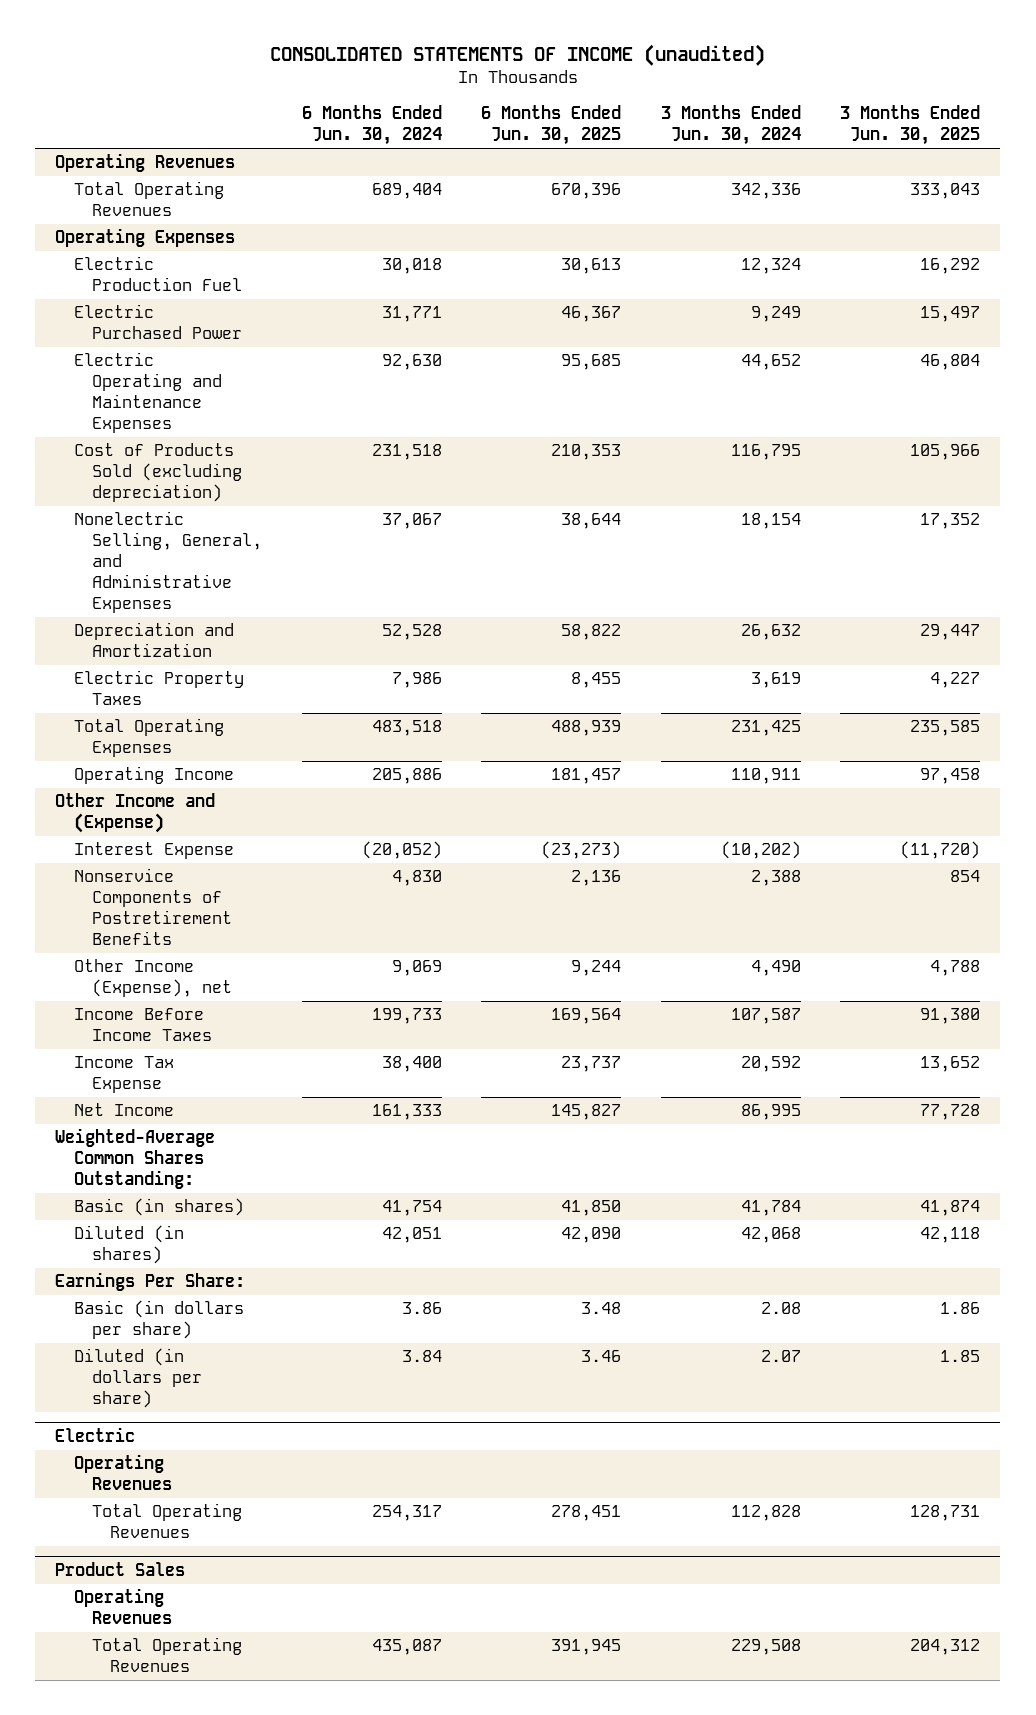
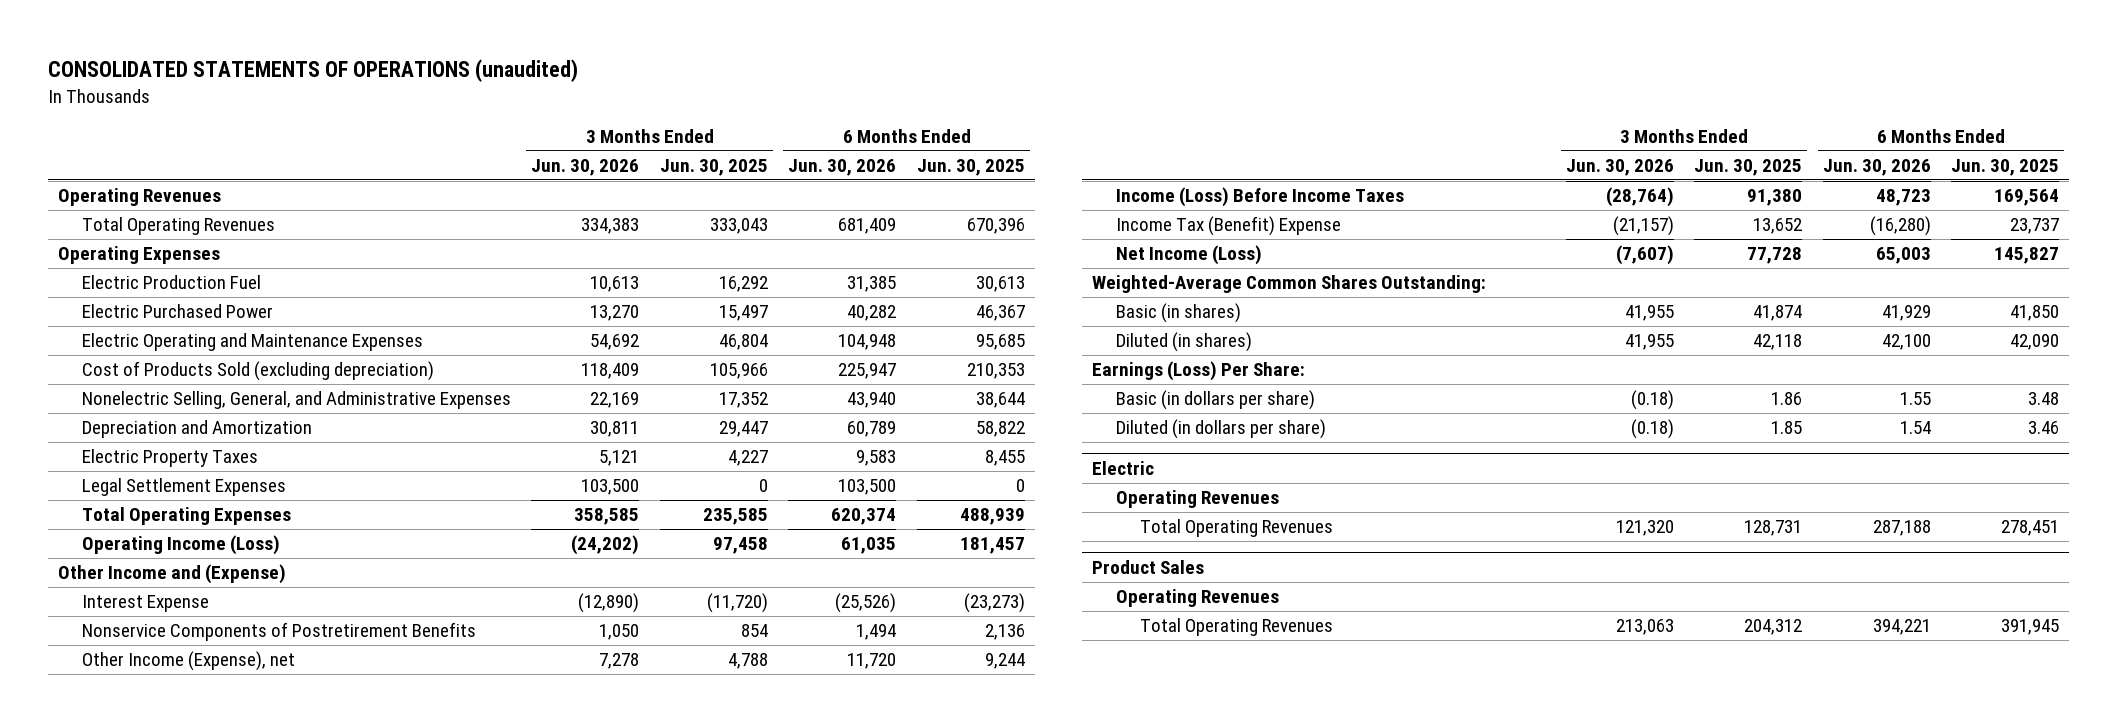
- CONSOLIDATED STATEMENTS OF INCOME (unaudited)
+ CONSOLIDATED STATEMENTS OF OPERATIONS (unaudited)
- | 6 Months Ended Jun. 30, 2024 | 6 Months Ended Jun. 30, 2025 | 3 Months Ended Jun. 30, 2024 | 3 Months Ended Jun. 30, 2025
+ | 3 Months Ended Jun. 30, 2026 | 3 Months Ended Jun. 30, 2025 | 6 Months Ended Jun. 30, 2026 | 6 Months Ended Jun. 30, 2025
+ Legal Settlement Expenses | 103,500 | 0 | 103,500 | 0
- Operating Income | 205,886 | 181,457 | 110,911 | 97,458
+ Operating Income (Loss) | (24,202) | 97,458 | 61,035 | 181,457
- Income Before Income Taxes | 199,733 | 169,564 | 107,587 | 91,380
- Income Tax Expense | 38,400 | 23,737 | 20,592 | 13,652
- Net Income | 161,333 | 145,827 | 86,995 | 77,728
+ Income (Loss) Before Income Taxes | (28,764) | 91,380 | 48,723 | 169,564
+ Income Tax (Benefit) Expense | (21,157) | 13,652 | (16,280) | 23,737
+ Net Income (Loss) | (7,607) | 77,728 | 65,003 | 145,827
- Earnings Per Share:
+ Earnings (Loss) Per Share:

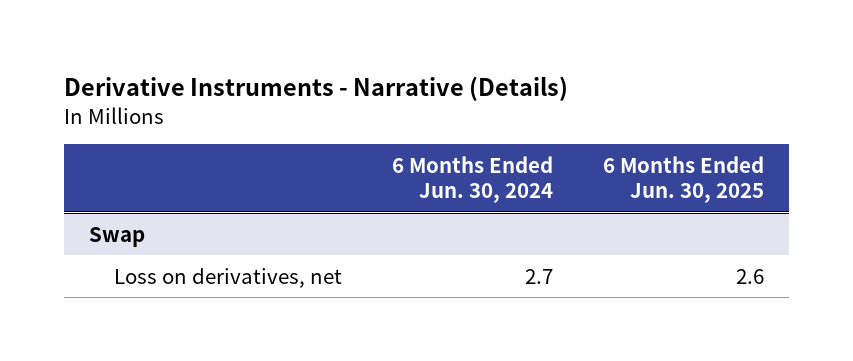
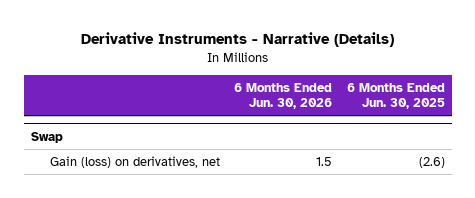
- | 6 Months Ended Jun. 30, 2024 | 6 Months Ended Jun. 30, 2025
+ | 6 Months Ended Jun. 30, 2026 | 6 Months Ended Jun. 30, 2025
@ Swap
- Loss on derivatives, net | 2.7 | 2.6
+ Gain (loss) on derivatives, net | 1.5 | (2.6)

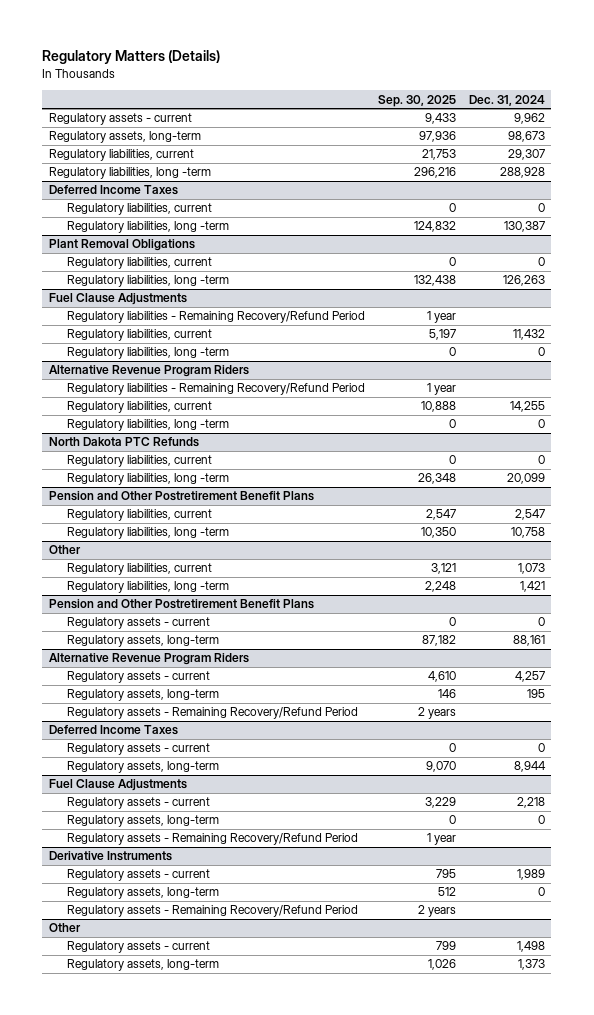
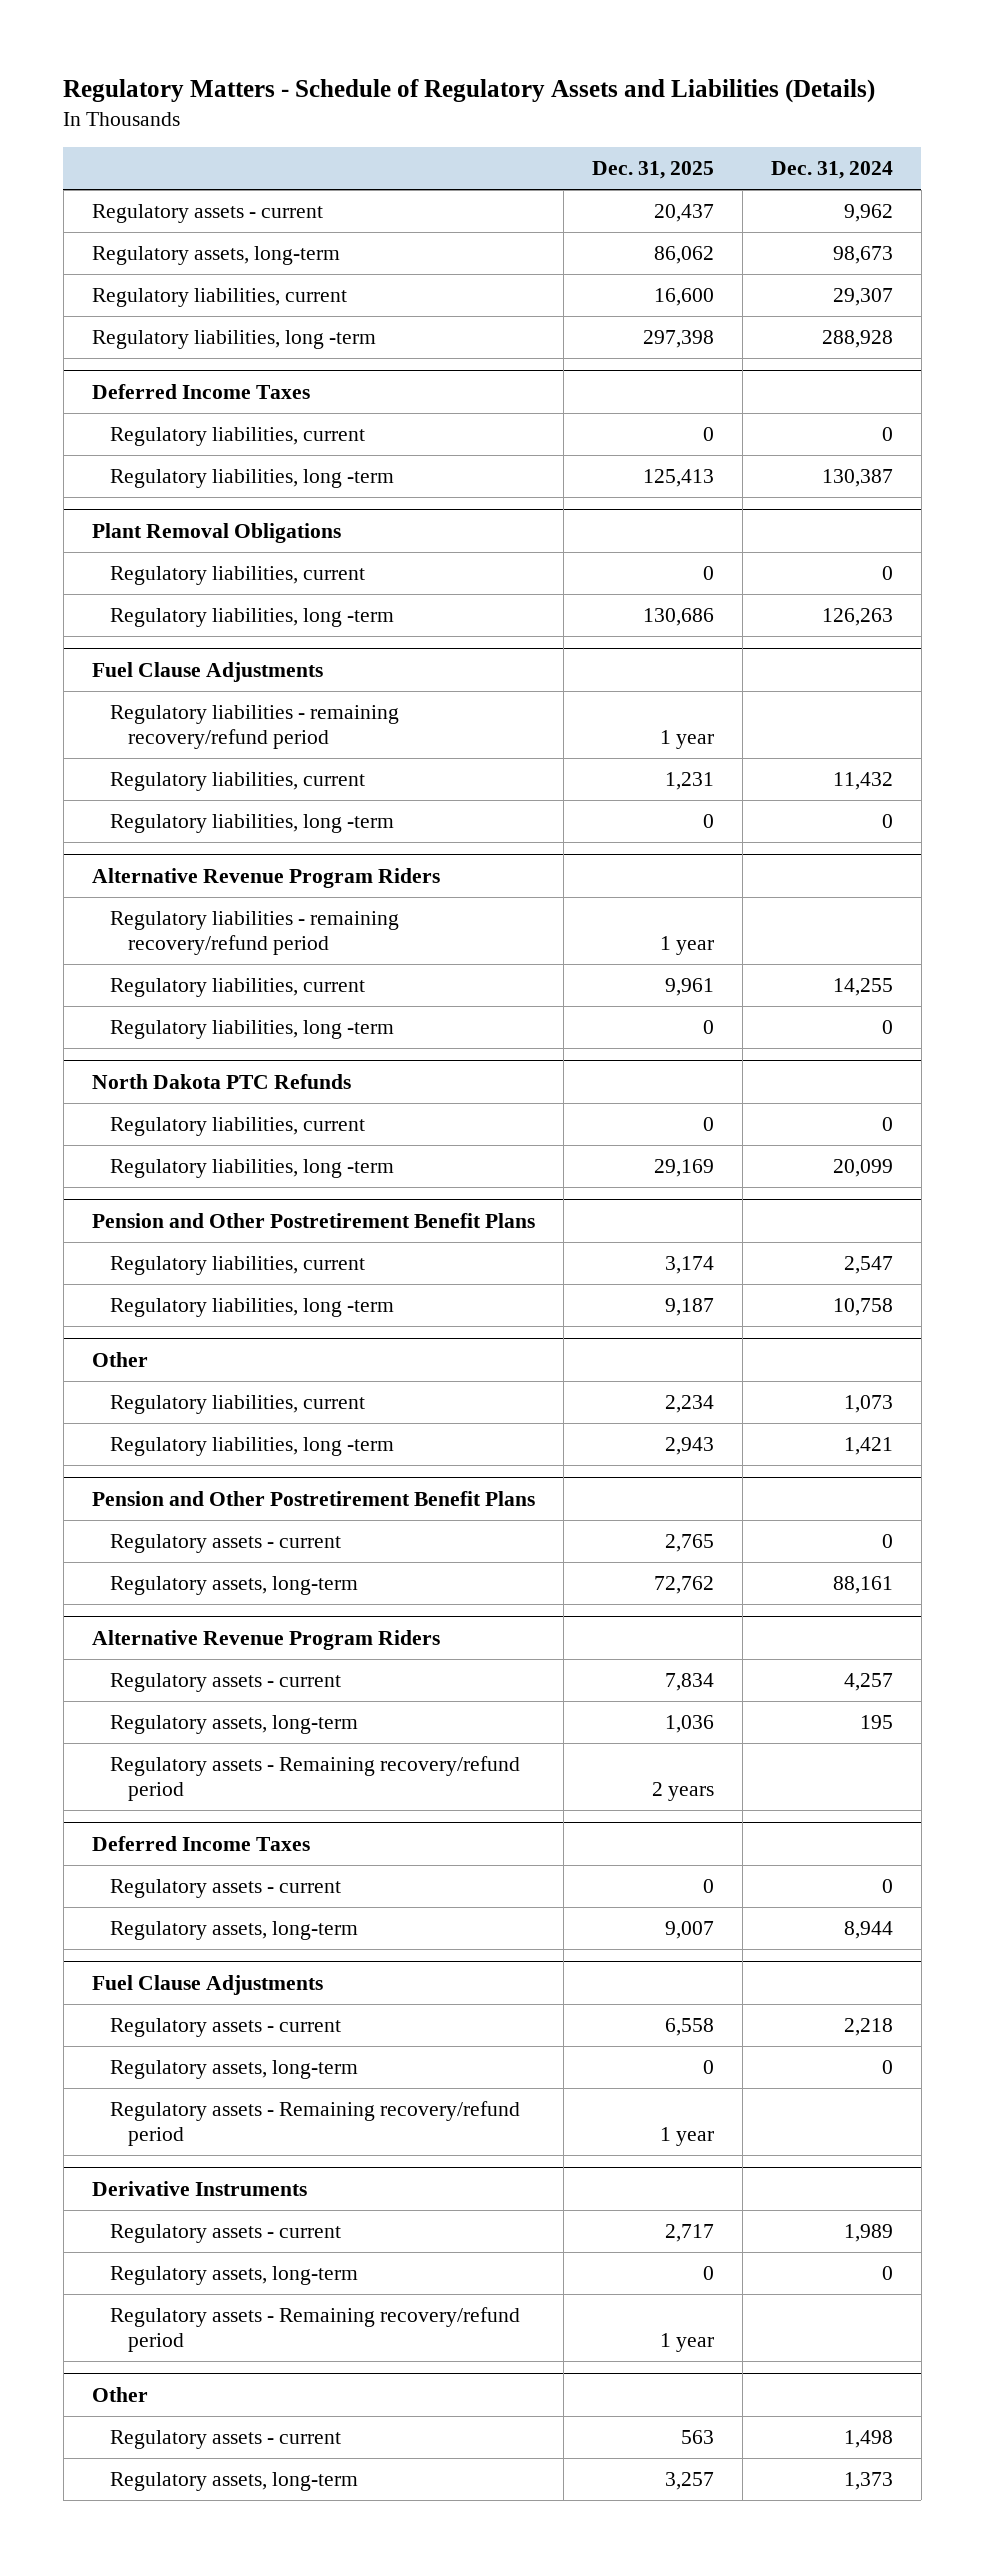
- Regulatory Matters (Details)
+ Regulatory Matters - Schedule of Regulatory Assets and Liabilities (Details)
- | Sep. 30, 2025 | Dec. 31, 2024
+ | Dec. 31, 2025 | Dec. 31, 2024
@ Fuel Clause Adjustments
- Regulatory liabilities - Remaining Recovery/Refund Period | 1 year |
+ Regulatory liabilities - remaining recovery/refund period | 1 year |
@ Alternative Revenue Program Riders
- Regulatory liabilities - Remaining Recovery/Refund Period | 1 year |
+ Regulatory liabilities - remaining recovery/refund period | 1 year |
- Regulatory assets - Remaining Recovery/Refund Period | 2 years |
+ Regulatory assets - Remaining recovery/refund period | 2 years |
@ Fuel Clause Adjustments
- Regulatory assets - Remaining Recovery/Refund Period | 1 year |
+ Regulatory assets - Remaining recovery/refund period | 1 year |
@ Derivative Instruments
- Regulatory assets - Remaining Recovery/Refund Period | 2 years |
+ Regulatory assets - Remaining recovery/refund period | 1 year |

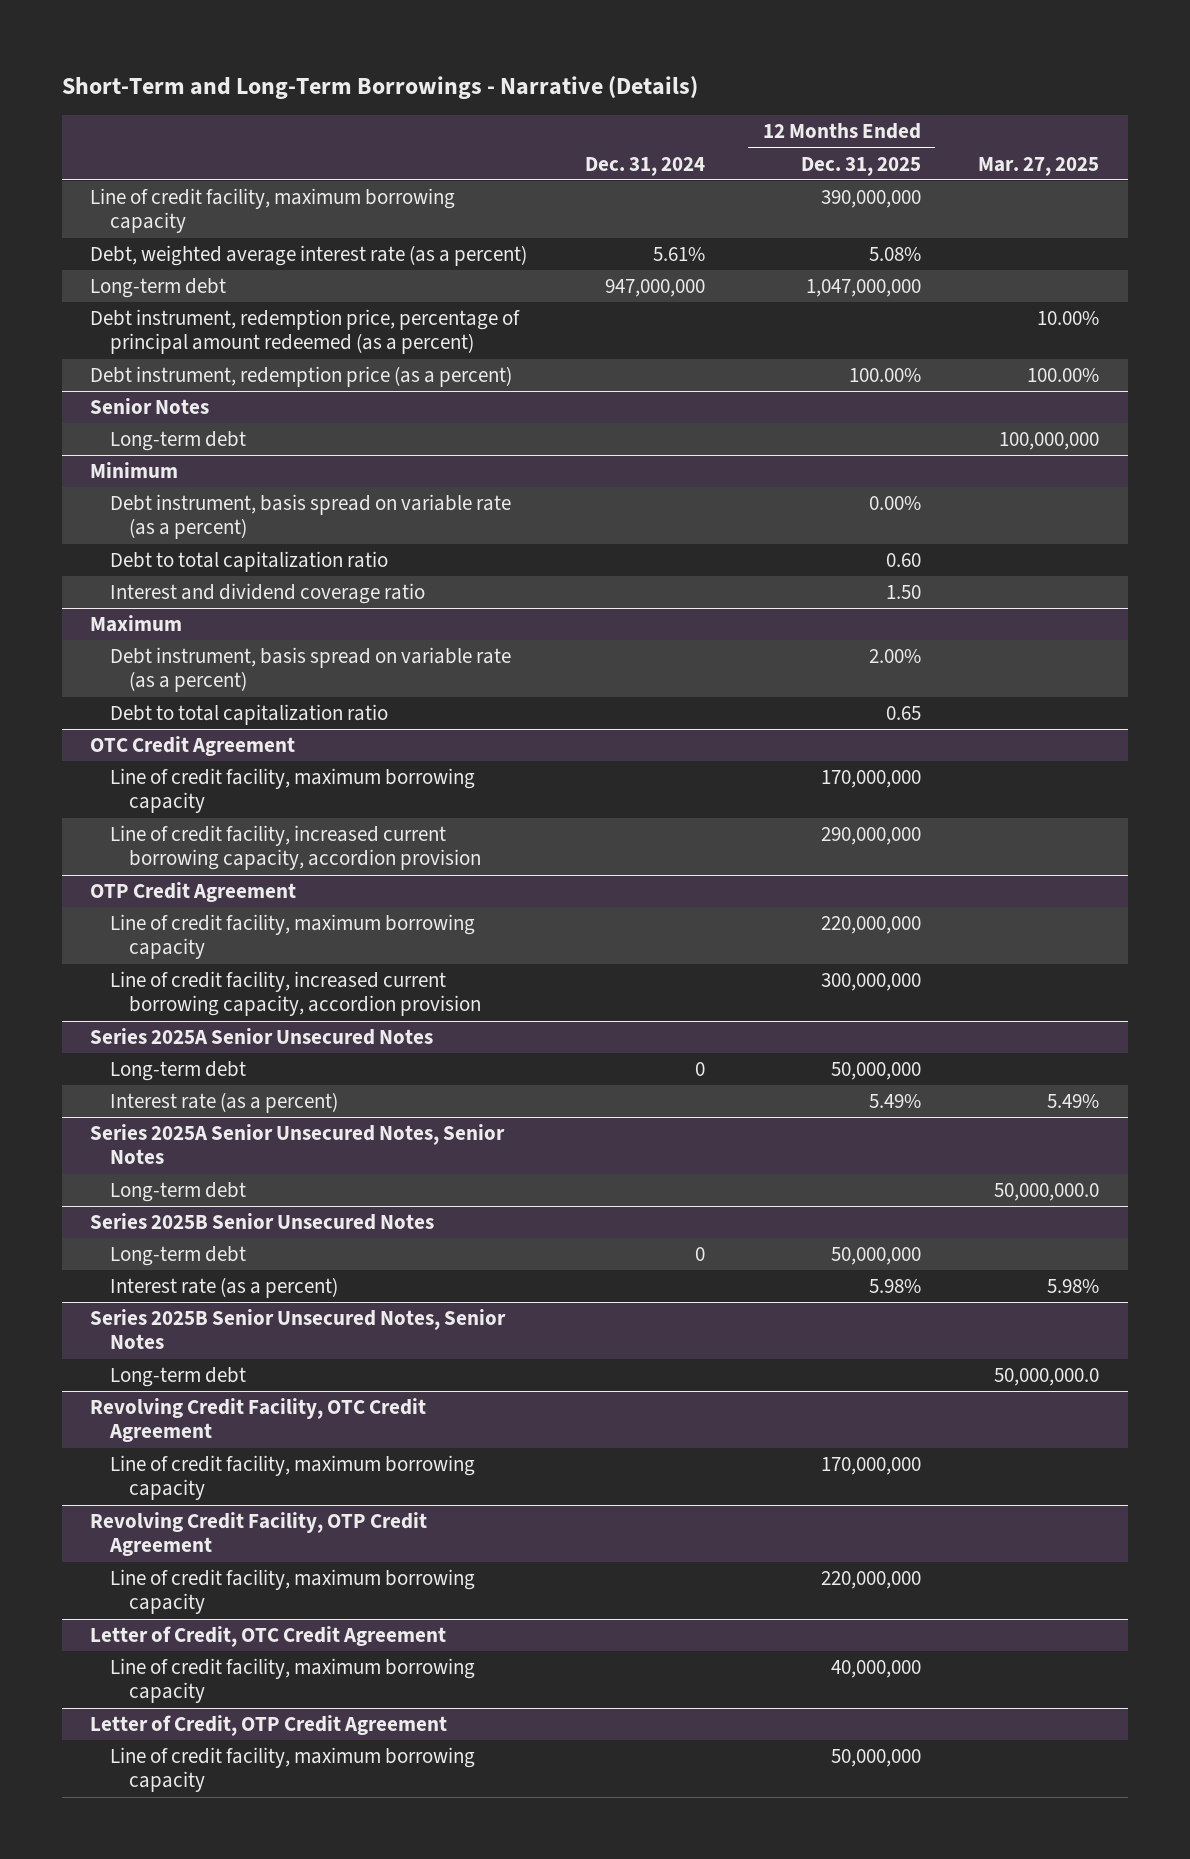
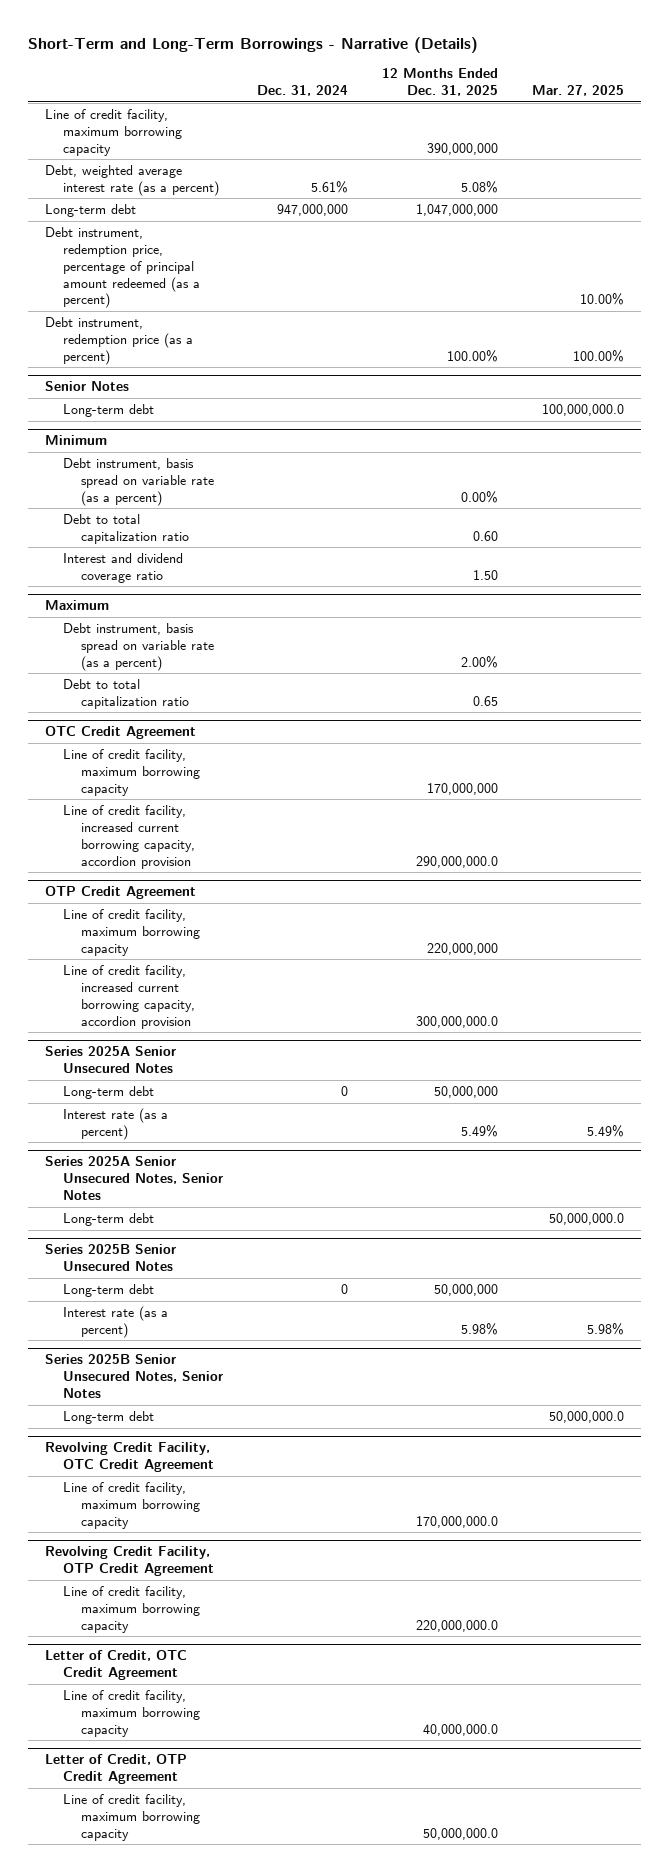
@ Senior Notes
- Long-term debt | | | 100,000,000
+ Long-term debt | | | 100,000,000.0
@ OTC Credit Agreement
- Line of credit facility, increased current borrowing capacity, accordion provision | | 290,000,000 |
+ Line of credit facility, increased current borrowing capacity, accordion provision | | 290,000,000.0 |
@ OTP Credit Agreement
- Line of credit facility, increased current borrowing capacity, accordion provision | | 300,000,000 |
+ Line of credit facility, increased current borrowing capacity, accordion provision | | 300,000,000.0 |
@ Revolving Credit Facility, OTC Credit Agreement
- Line of credit facility, maximum borrowing capacity | | 170,000,000 |
+ Line of credit facility, maximum borrowing capacity | | 170,000,000.0 |
@ Revolving Credit Facility, OTP Credit Agreement
- Line of credit facility, maximum borrowing capacity | | 220,000,000 |
+ Line of credit facility, maximum borrowing capacity | | 220,000,000.0 |
@ Letter of Credit, OTC Credit Agreement
- Line of credit facility, maximum borrowing capacity | | 40,000,000 |
+ Line of credit facility, maximum borrowing capacity | | 40,000,000.0 |
@ Letter of Credit, OTP Credit Agreement
- Line of credit facility, maximum borrowing capacity | | 50,000,000 |
+ Line of credit facility, maximum borrowing capacity | | 50,000,000.0 |

